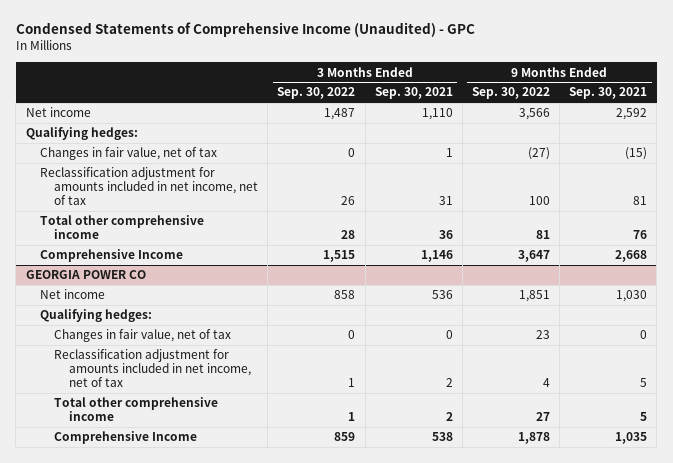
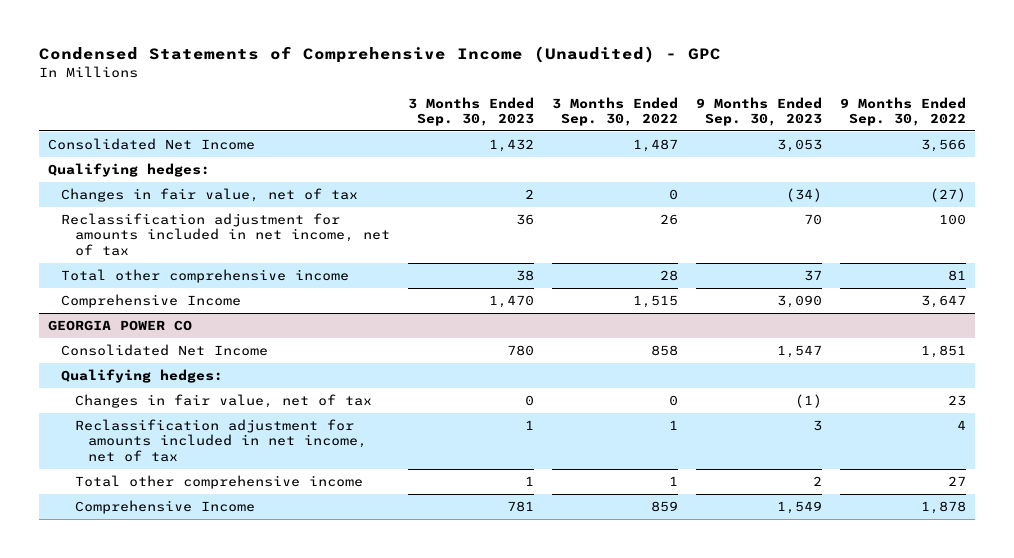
- | 3 Months Ended Sep. 30, 2022 | 3 Months Ended Sep. 30, 2021 | 9 Months Ended Sep. 30, 2022 | 9 Months Ended Sep. 30, 2021
+ | 3 Months Ended Sep. 30, 2023 | 3 Months Ended Sep. 30, 2022 | 9 Months Ended Sep. 30, 2023 | 9 Months Ended Sep. 30, 2022
- Net income | 1,487 | 1,110 | 3,566 | 2,592
+ Consolidated Net Income | 1,432 | 1,487 | 3,053 | 3,566
@ GEORGIA POWER CO
- Net income | 858 | 536 | 1,851 | 1,030
+ Consolidated Net Income | 780 | 858 | 1,547 | 1,851

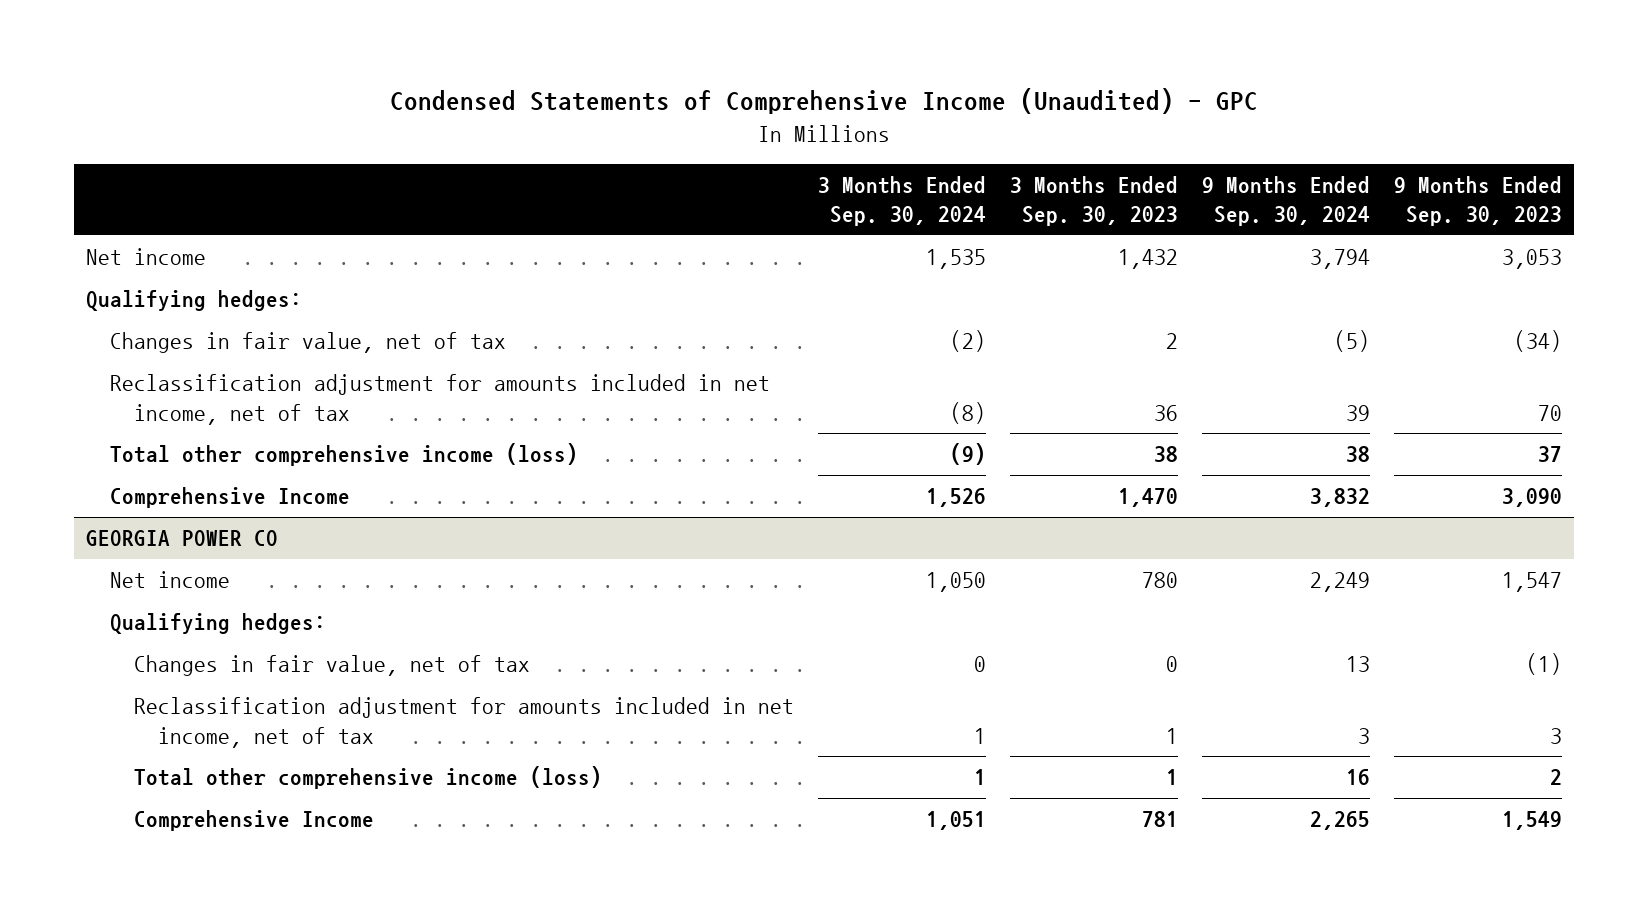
- | 3 Months Ended Sep. 30, 2023 | 3 Months Ended Sep. 30, 2022 | 9 Months Ended Sep. 30, 2023 | 9 Months Ended Sep. 30, 2022
+ | 3 Months Ended Sep. 30, 2024 | 3 Months Ended Sep. 30, 2023 | 9 Months Ended Sep. 30, 2024 | 9 Months Ended Sep. 30, 2023
- Consolidated Net Income | 1,432 | 1,487 | 3,053 | 3,566
+ Net income | 1,535 | 1,432 | 3,794 | 3,053
- Total other comprehensive income | 38 | 28 | 37 | 81
+ Total other comprehensive income (loss) | (9) | 38 | 38 | 37
@ GEORGIA POWER CO
- Consolidated Net Income | 780 | 858 | 1,547 | 1,851
+ Net income | 1,050 | 780 | 2,249 | 1,547
- Total other comprehensive income | 1 | 1 | 2 | 27
+ Total other comprehensive income (loss) | 1 | 1 | 16 | 2

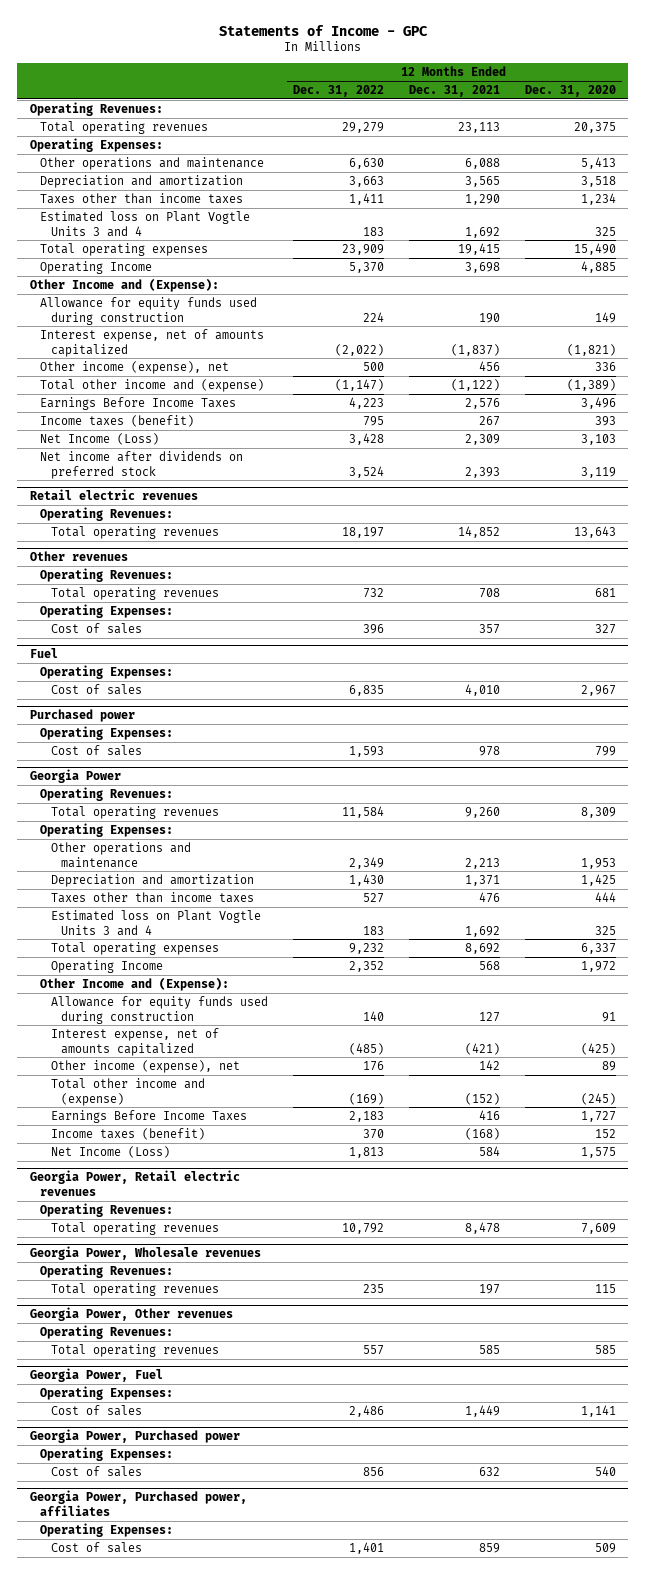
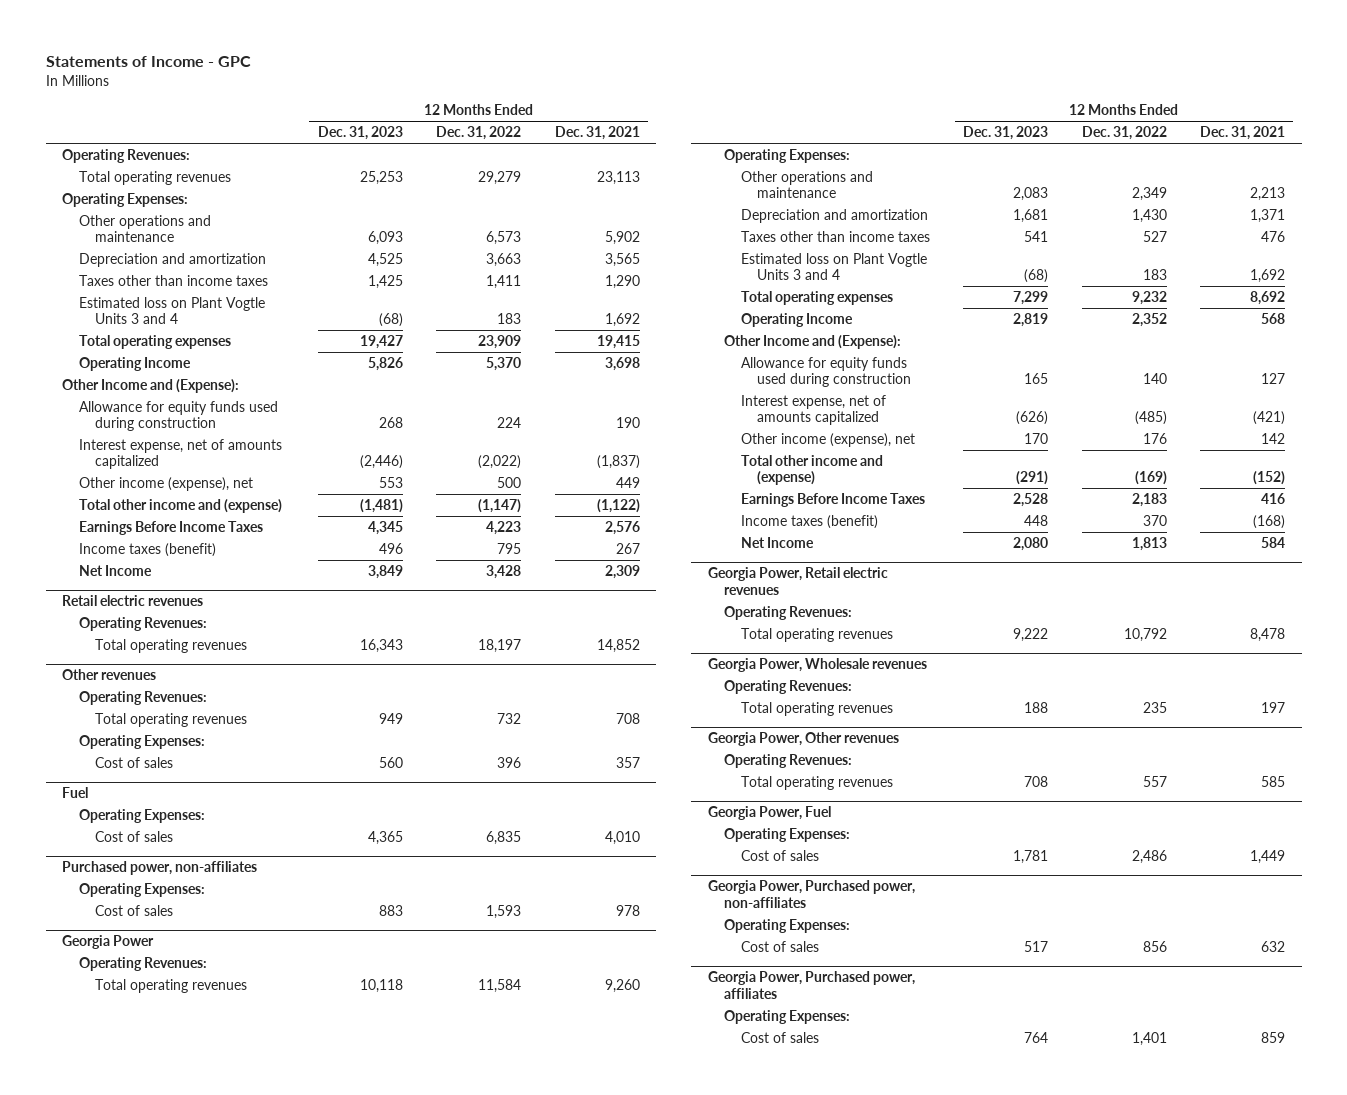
- | 12 Months Ended Dec. 31, 2022 | 12 Months Ended Dec. 31, 2021 | 12 Months Ended Dec. 31, 2020
+ | 12 Months Ended Dec. 31, 2023 | 12 Months Ended Dec. 31, 2022 | 12 Months Ended Dec. 31, 2021
- Other operations and maintenance | 6,630 | 6,088 | 5,413
+ Other operations and maintenance | 6,093 | 6,573 | 5,902
- Other income (expense), net | 500 | 456 | 336
+ Other income (expense), net | 553 | 500 | 449
- Net Income (Loss) | 3,428 | 2,309 | 3,103
- Net income after dividends on preferred stock | 3,524 | 2,393 | 3,119
+ Net Income | 3,849 | 3,428 | 2,309
- Purchased power
+ Purchased power, non-affiliates
@ Georgia Power
- Net Income (Loss) | 1,813 | 584 | 1,575
+ Net Income | 2,080 | 1,813 | 584
- Georgia Power, Purchased power
+ Georgia Power, Purchased power, non-affiliates

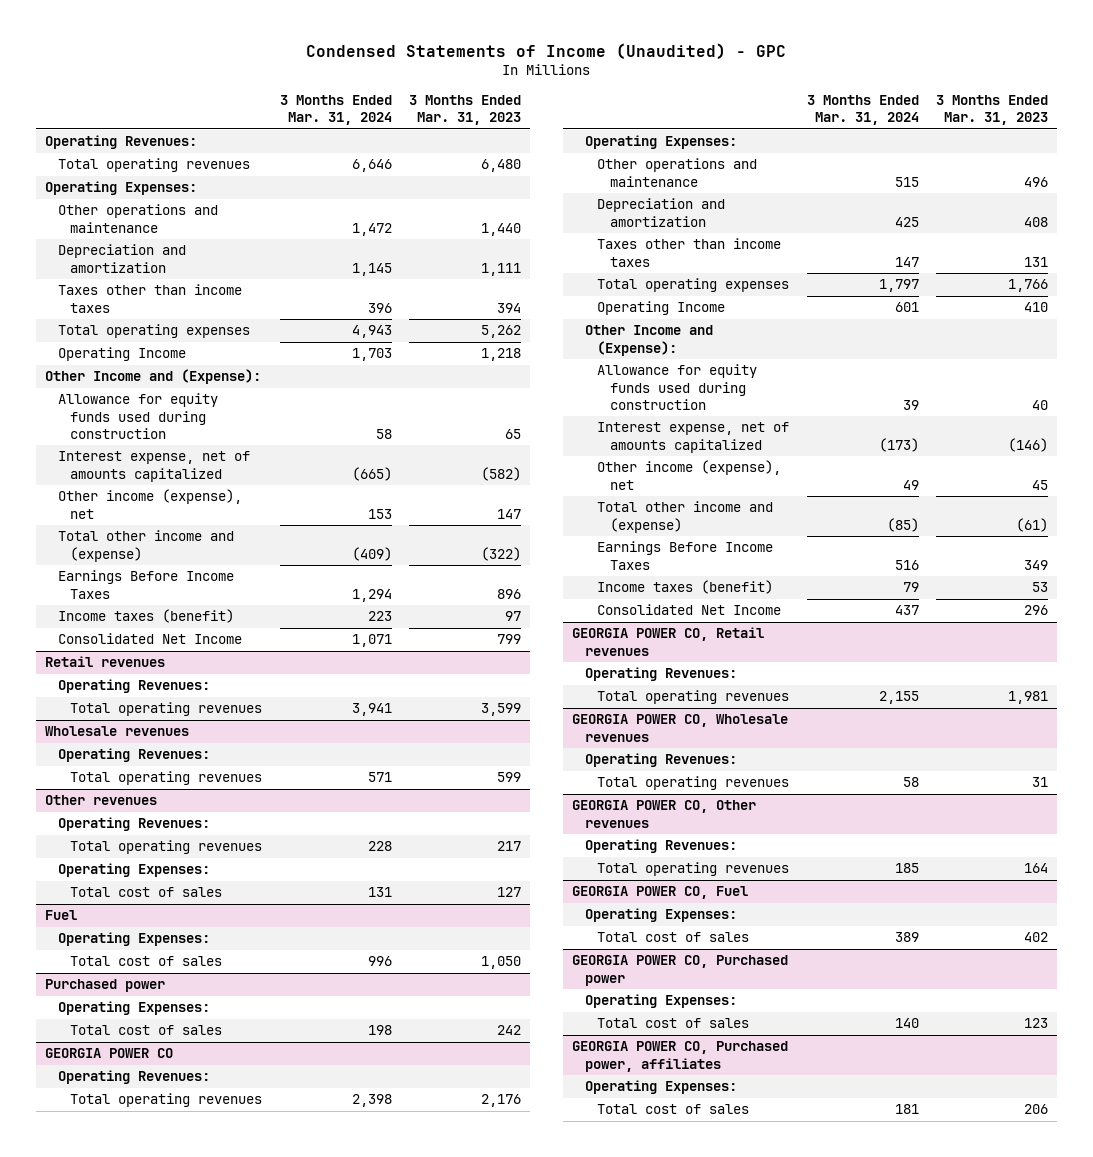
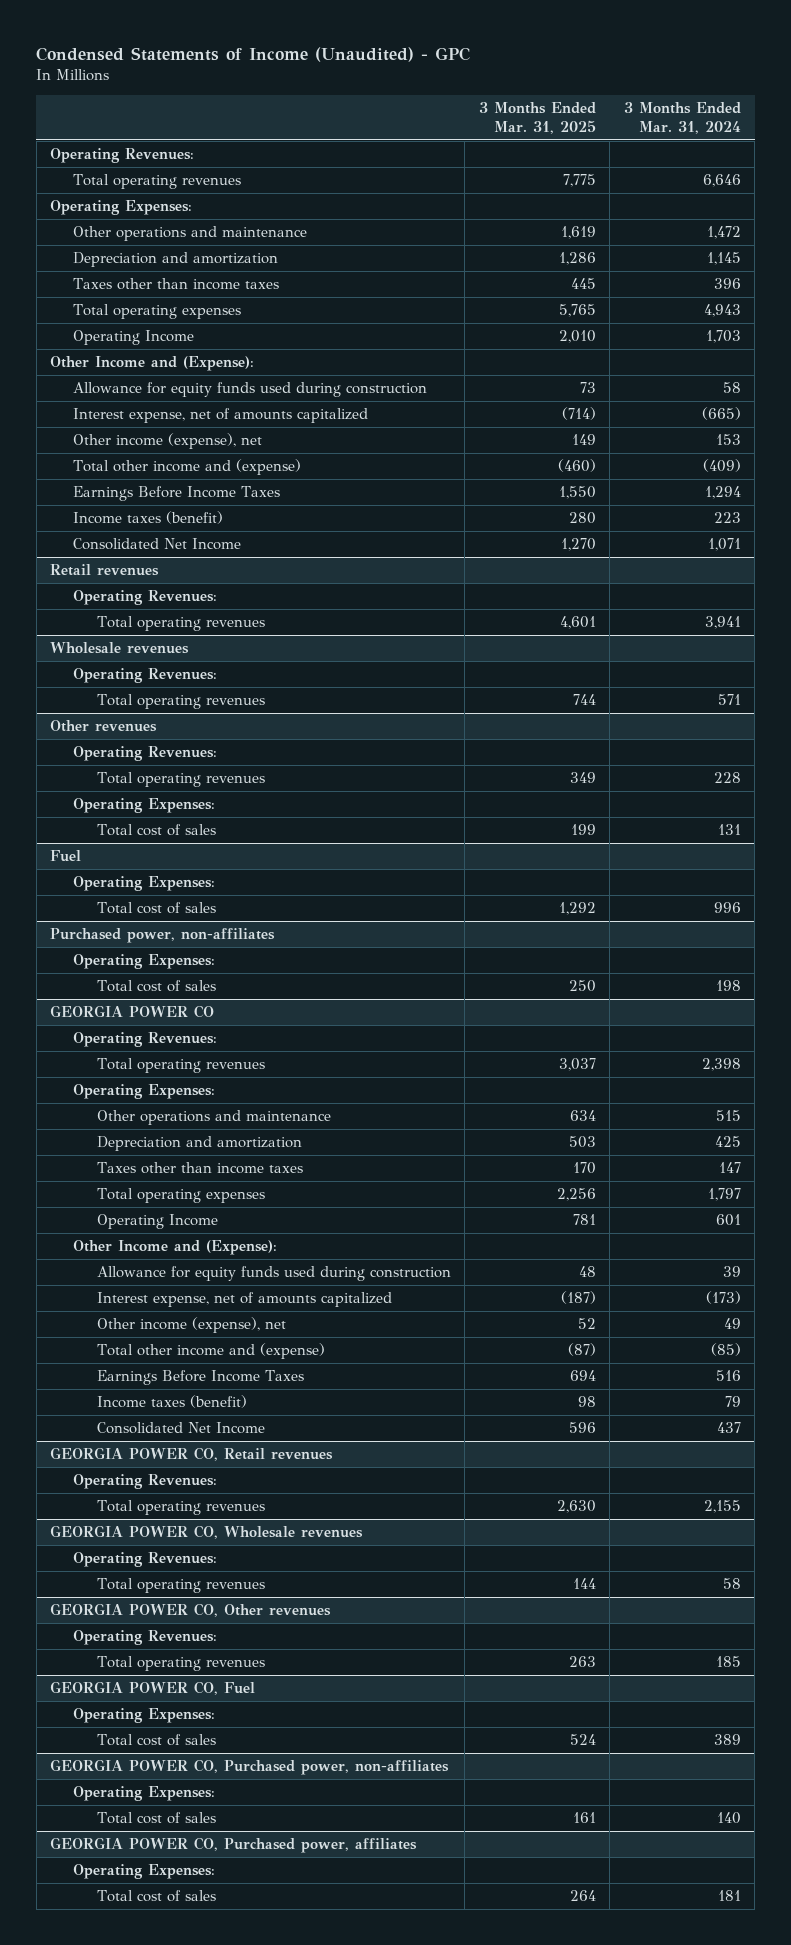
- | 3 Months Ended Mar. 31, 2024 | 3 Months Ended Mar. 31, 2023
+ | 3 Months Ended Mar. 31, 2025 | 3 Months Ended Mar. 31, 2024
- Purchased power
+ Purchased power, non-affiliates
- GEORGIA POWER CO, Purchased power
+ GEORGIA POWER CO, Purchased power, non-affiliates

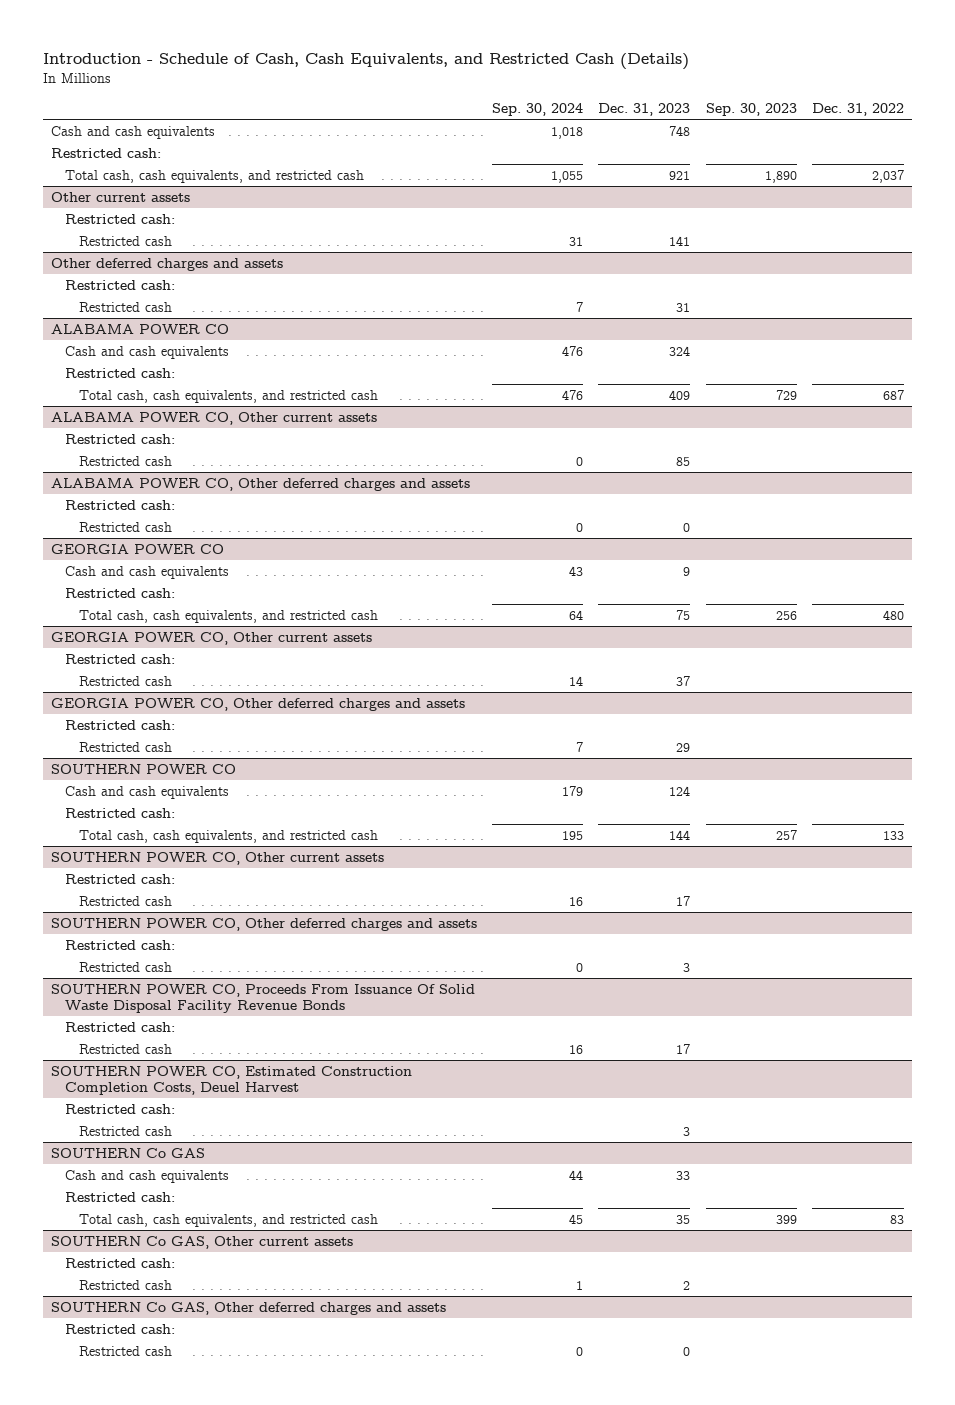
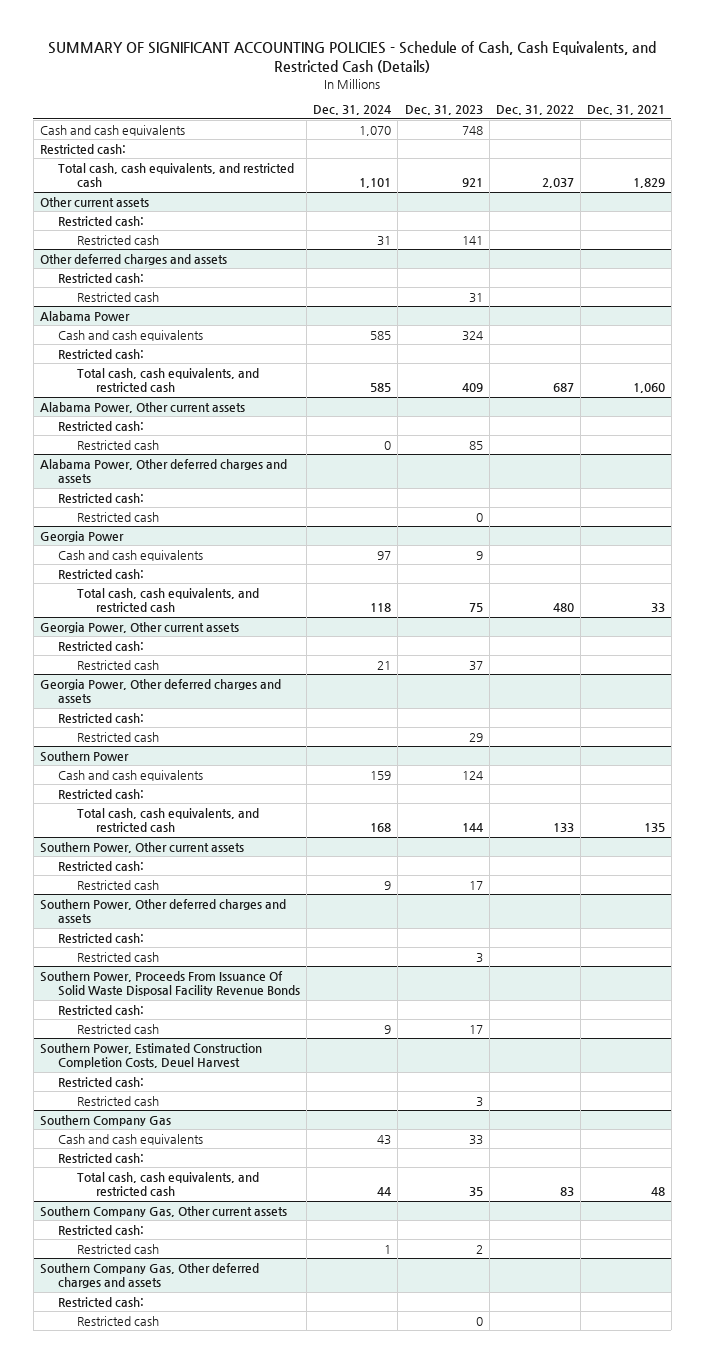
- Introduction - Schedule of Cash, Cash Equivalents, and Restricted Cash (Details)
+ SUMMARY OF SIGNIFICANT ACCOUNTING POLICIES - Schedule of Cash, Cash Equivalents, and Restricted Cash (Details)
- | Sep. 30, 2024 | Dec. 31, 2023 | Sep. 30, 2023 | Dec. 31, 2022
+ | Dec. 31, 2024 | Dec. 31, 2023 | Dec. 31, 2022 | Dec. 31, 2021
- ALABAMA POWER CO
+ Alabama Power
- ALABAMA POWER CO, Other current assets
+ Alabama Power, Other current assets
- ALABAMA POWER CO, Other deferred charges and assets
+ Alabama Power, Other deferred charges and assets
- GEORGIA POWER CO
+ Georgia Power
- GEORGIA POWER CO, Other current assets
+ Georgia Power, Other current assets
- GEORGIA POWER CO, Other deferred charges and assets
+ Georgia Power, Other deferred charges and assets
- SOUTHERN POWER CO
+ Southern Power
- SOUTHERN POWER CO, Other current assets
+ Southern Power, Other current assets
- SOUTHERN POWER CO, Other deferred charges and assets
+ Southern Power, Other deferred charges and assets
- SOUTHERN POWER CO, Proceeds From Issuance Of Solid Waste Disposal Facility Revenue Bonds
+ Southern Power, Proceeds From Issuance Of Solid Waste Disposal Facility Revenue Bonds
- SOUTHERN POWER CO, Estimated Construction Completion Costs, Deuel Harvest
+ Southern Power, Estimated Construction Completion Costs, Deuel Harvest
- SOUTHERN Co GAS
+ Southern Company Gas
- SOUTHERN Co GAS, Other current assets
+ Southern Company Gas, Other current assets
- SOUTHERN Co GAS, Other deferred charges and assets
+ Southern Company Gas, Other deferred charges and assets

